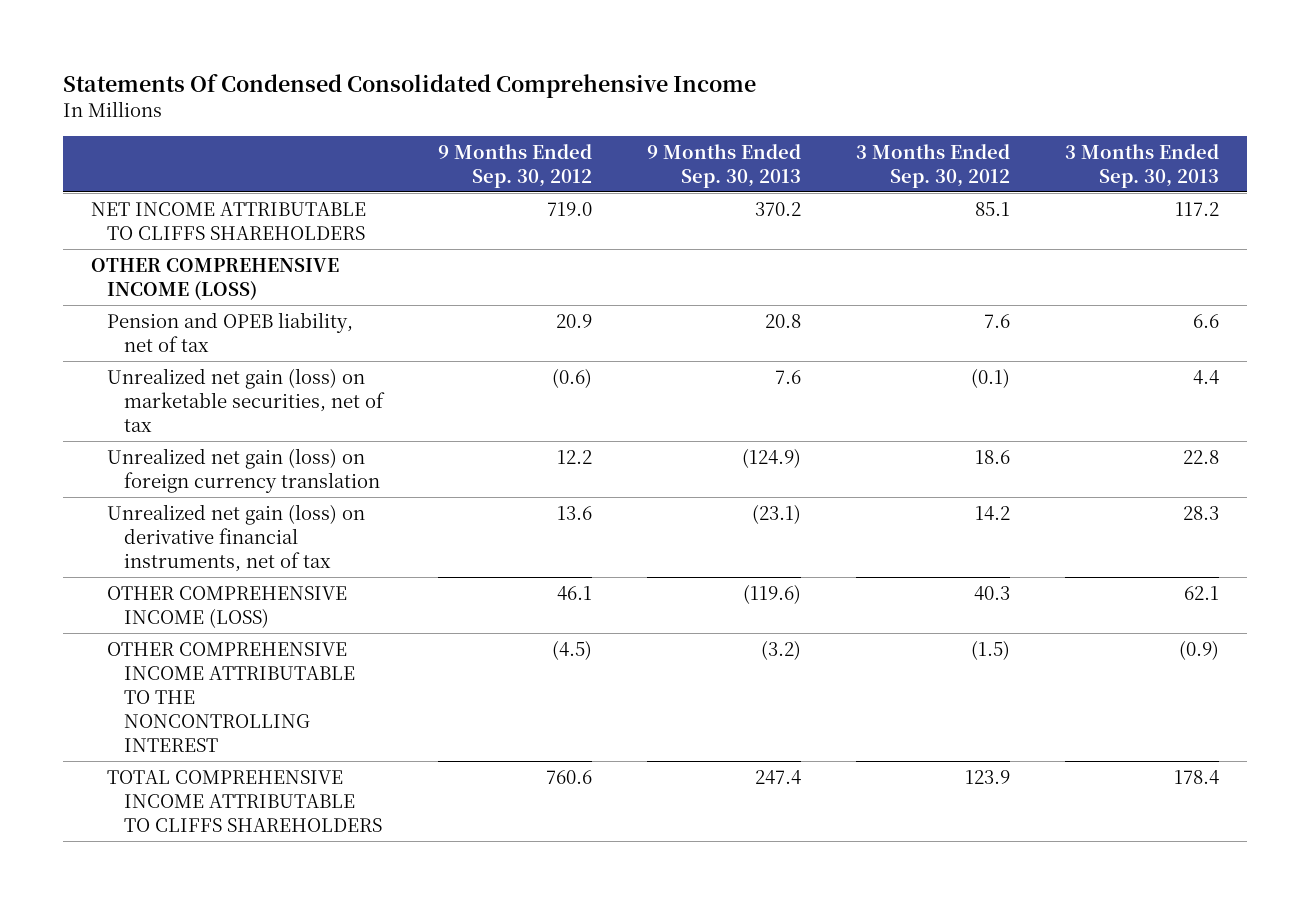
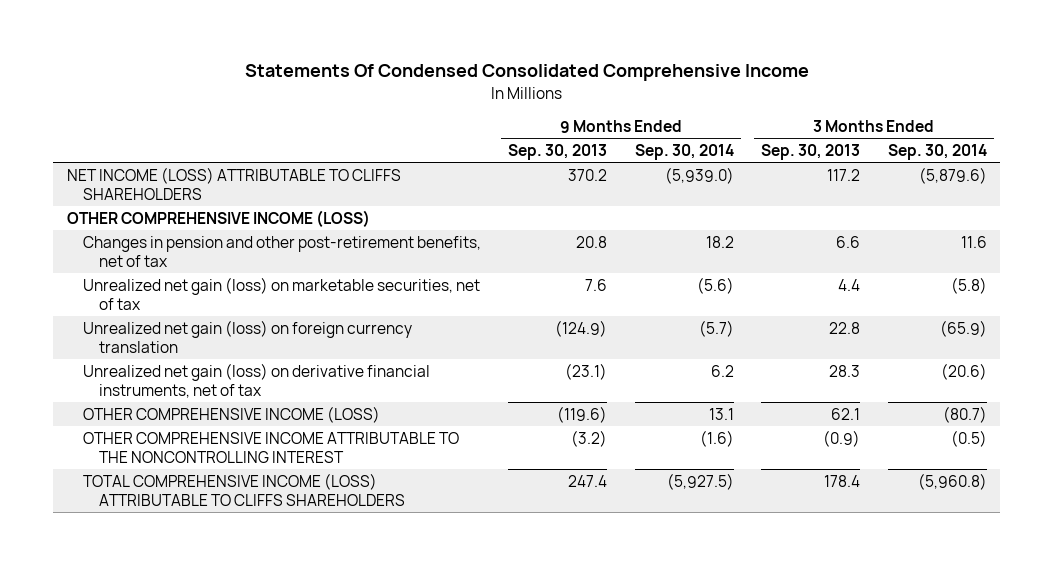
- | 9 Months Ended Sep. 30, 2012 | 9 Months Ended Sep. 30, 2013 | 3 Months Ended Sep. 30, 2012 | 3 Months Ended Sep. 30, 2013
+ | 9 Months Ended Sep. 30, 2013 | 9 Months Ended Sep. 30, 2014 | 3 Months Ended Sep. 30, 2013 | 3 Months Ended Sep. 30, 2014
- NET INCOME ATTRIBUTABLE TO CLIFFS SHAREHOLDERS | 719.0 | 370.2 | 85.1 | 117.2
+ NET INCOME (LOSS) ATTRIBUTABLE TO CLIFFS SHAREHOLDERS | 370.2 | (5,939.0) | 117.2 | (5,879.6)
- Pension and OPEB liability, net of tax | 20.9 | 20.8 | 7.6 | 6.6
+ Changes in pension and other post-retirement benefits, net of tax | 20.8 | 18.2 | 6.6 | 11.6
- TOTAL COMPREHENSIVE INCOME ATTRIBUTABLE TO CLIFFS SHAREHOLDERS | 760.6 | 247.4 | 123.9 | 178.4
+ TOTAL COMPREHENSIVE INCOME (LOSS) ATTRIBUTABLE TO CLIFFS SHAREHOLDERS | 247.4 | (5,927.5) | 178.4 | (5,960.8)

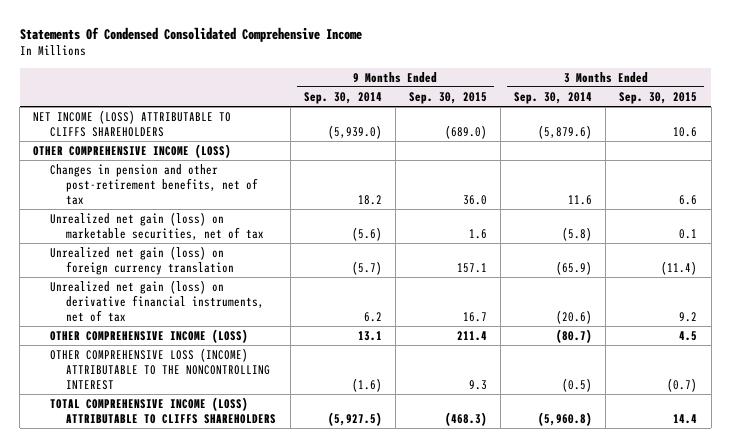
- | 9 Months Ended Sep. 30, 2013 | 9 Months Ended Sep. 30, 2014 | 3 Months Ended Sep. 30, 2013 | 3 Months Ended Sep. 30, 2014
+ | 9 Months Ended Sep. 30, 2014 | 9 Months Ended Sep. 30, 2015 | 3 Months Ended Sep. 30, 2014 | 3 Months Ended Sep. 30, 2015
- OTHER COMPREHENSIVE INCOME ATTRIBUTABLE TO THE NONCONTROLLING INTEREST | (3.2) | (1.6) | (0.9) | (0.5)
+ OTHER COMPREHENSIVE LOSS (INCOME) ATTRIBUTABLE TO THE NONCONTROLLING INTEREST | (1.6) | 9.3 | (0.5) | (0.7)

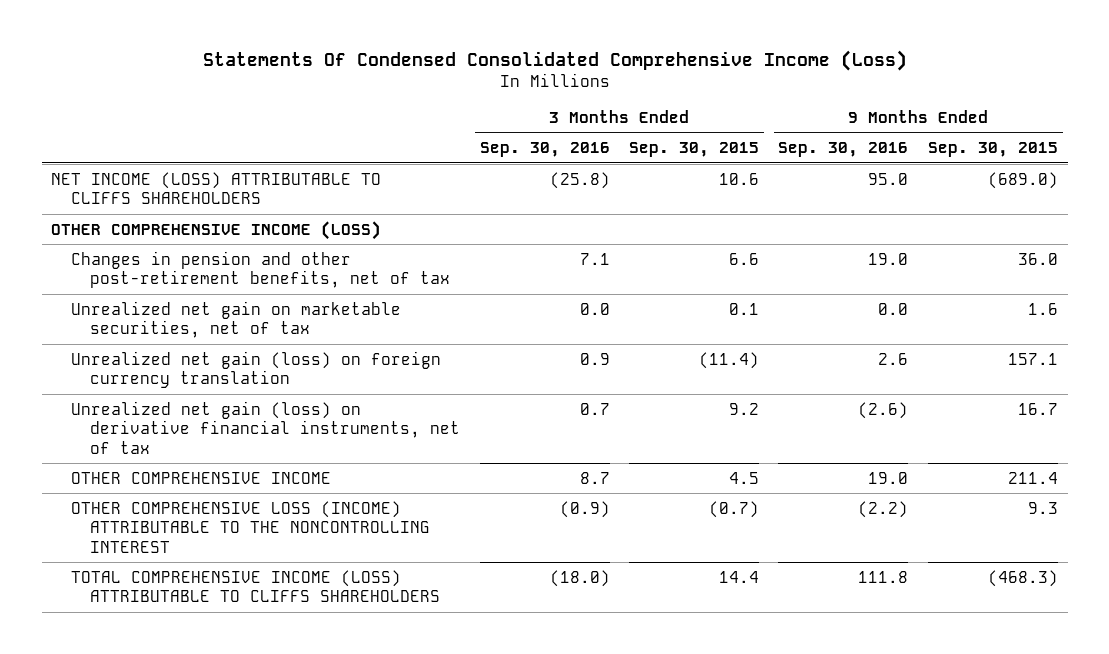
- Statements Of Condensed Consolidated Comprehensive Income
+ Statements Of Condensed Consolidated Comprehensive Income (Loss)
- | 9 Months Ended Sep. 30, 2014 | 9 Months Ended Sep. 30, 2015 | 3 Months Ended Sep. 30, 2014 | 3 Months Ended Sep. 30, 2015
+ | 3 Months Ended Sep. 30, 2016 | 3 Months Ended Sep. 30, 2015 | 9 Months Ended Sep. 30, 2016 | 9 Months Ended Sep. 30, 2015
- Unrealized net gain (loss) on marketable securities, net of tax | (5.6) | 1.6 | (5.8) | 0.1
+ Unrealized net gain on marketable securities, net of tax | 0.0 | 0.1 | 0.0 | 1.6
- OTHER COMPREHENSIVE INCOME (LOSS) | 13.1 | 211.4 | (80.7) | 4.5
+ OTHER COMPREHENSIVE INCOME | 8.7 | 4.5 | 19.0 | 211.4

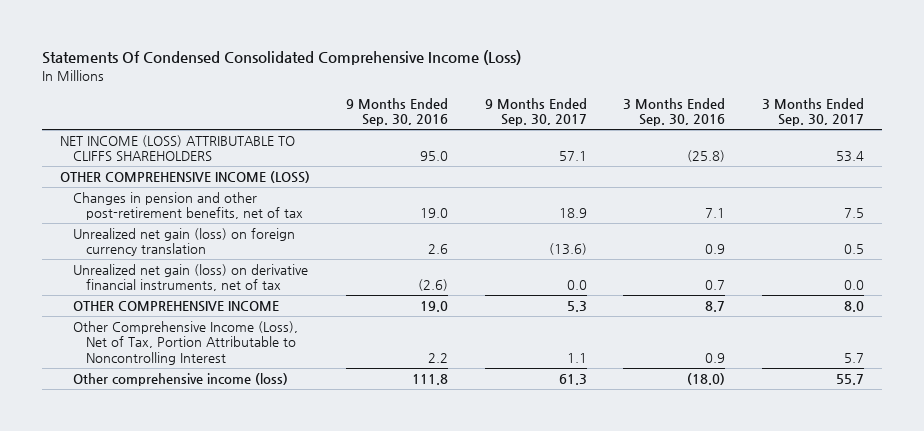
- | 3 Months Ended Sep. 30, 2016 | 3 Months Ended Sep. 30, 2015 | 9 Months Ended Sep. 30, 2016 | 9 Months Ended Sep. 30, 2015
+ | 9 Months Ended Sep. 30, 2016 | 9 Months Ended Sep. 30, 2017 | 3 Months Ended Sep. 30, 2016 | 3 Months Ended Sep. 30, 2017
- Unrealized net gain on marketable securities, net of tax | 0.0 | 0.1 | 0.0 | 1.6
- OTHER COMPREHENSIVE LOSS (INCOME) ATTRIBUTABLE TO THE NONCONTROLLING INTEREST | (0.9) | (0.7) | (2.2) | 9.3
- TOTAL COMPREHENSIVE INCOME (LOSS) ATTRIBUTABLE TO CLIFFS SHAREHOLDERS | (18.0) | 14.4 | 111.8 | (468.3)
+ Other Comprehensive Income (Loss), Net of Tax, Portion Attributable to Noncontrolling Interest | 2.2 | 1.1 | 0.9 | 5.7
+ Other comprehensive income (loss) | 111.8 | 61.3 | (18.0) | 55.7

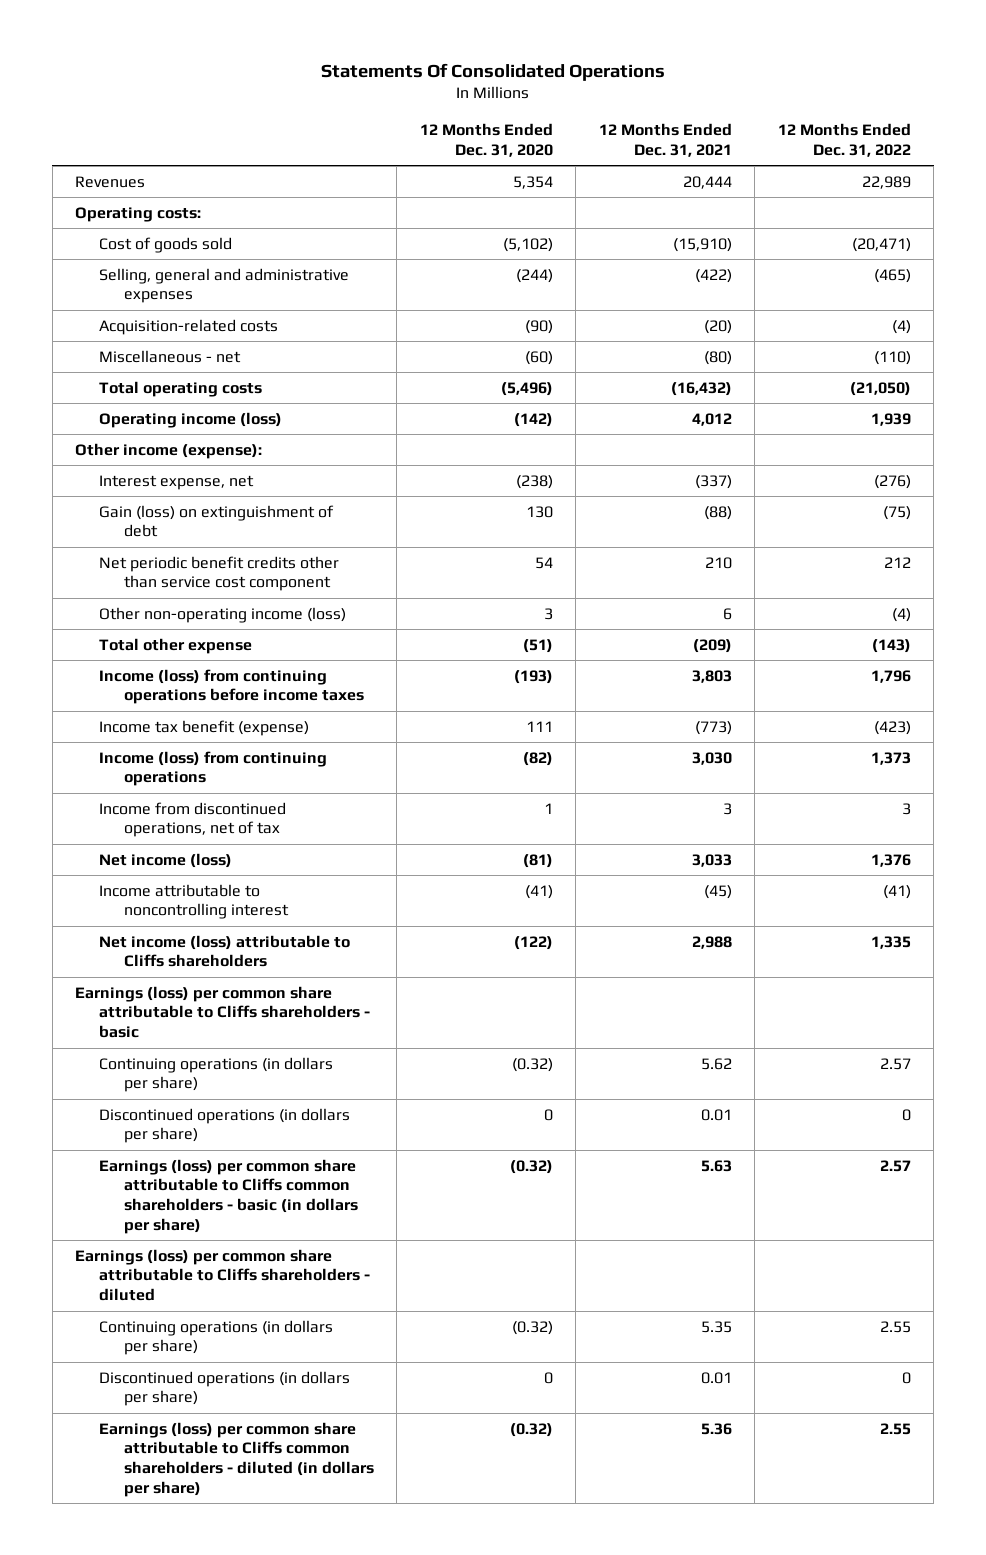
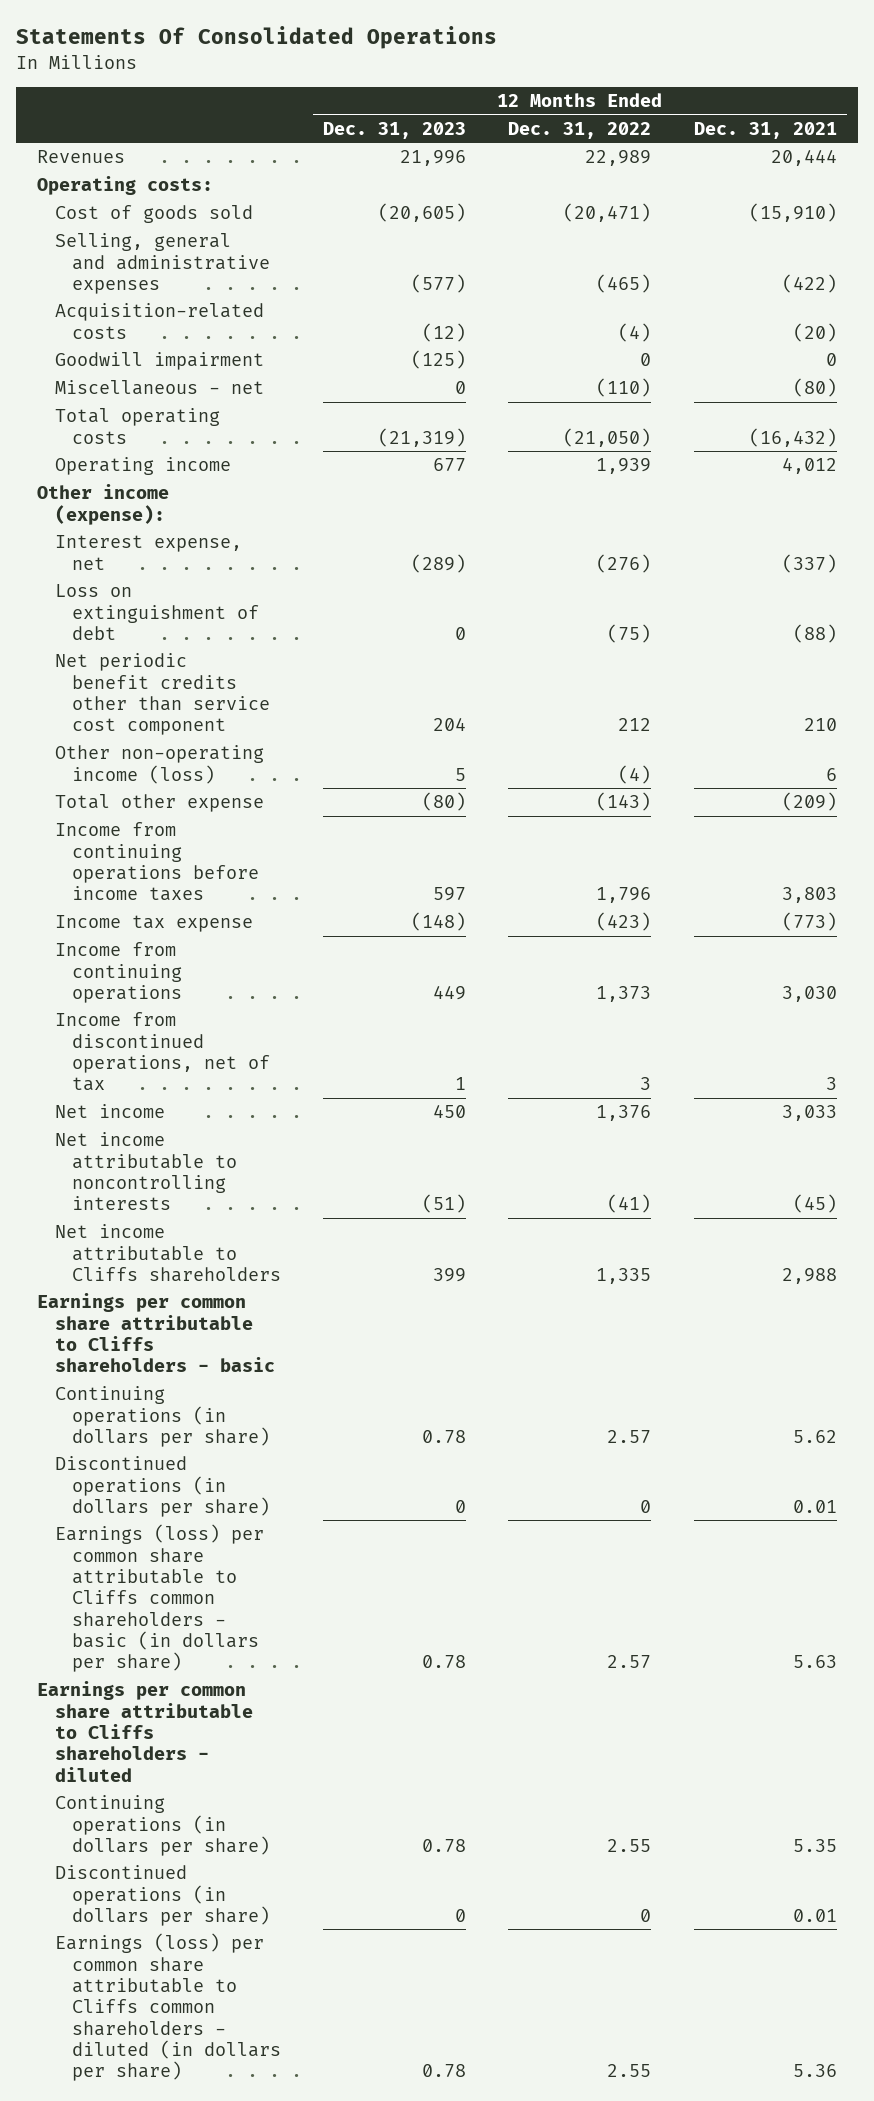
- | 12 Months Ended Dec. 31, 2020 | 12 Months Ended Dec. 31, 2021 | 12 Months Ended Dec. 31, 2022
+ | 12 Months Ended Dec. 31, 2023 | 12 Months Ended Dec. 31, 2022 | 12 Months Ended Dec. 31, 2021
+ Goodwill impairment | (125) | 0 | 0
- Operating income (loss) | (142) | 4,012 | 1,939
+ Operating income | 677 | 1,939 | 4,012
- Gain (loss) on extinguishment of debt | 130 | (88) | (75)
+ Loss on extinguishment of debt | 0 | (75) | (88)
- Income (loss) from continuing operations before income taxes | (193) | 3,803 | 1,796
- Income tax benefit (expense) | 111 | (773) | (423)
- Income (loss) from continuing operations | (82) | 3,030 | 1,373
+ Income from continuing operations before income taxes | 597 | 1,796 | 3,803
+ Income tax expense | (148) | (423) | (773)
+ Income from continuing operations | 449 | 1,373 | 3,030
- Net income (loss) | (81) | 3,033 | 1,376
- Income attributable to noncontrolling interest | (41) | (45) | (41)
- Net income (loss) attributable to Cliffs shareholders | (122) | 2,988 | 1,335
- Earnings (loss) per common share attributable to Cliffs shareholders - basic
+ Net income | 450 | 1,376 | 3,033
+ Net income attributable to noncontrolling interests | (51) | (41) | (45)
+ Net income attributable to Cliffs shareholders | 399 | 1,335 | 2,988
+ Earnings per common share attributable to Cliffs shareholders - basic
- Earnings (loss) per common share attributable to Cliffs shareholders - diluted
+ Earnings per common share attributable to Cliffs shareholders - diluted

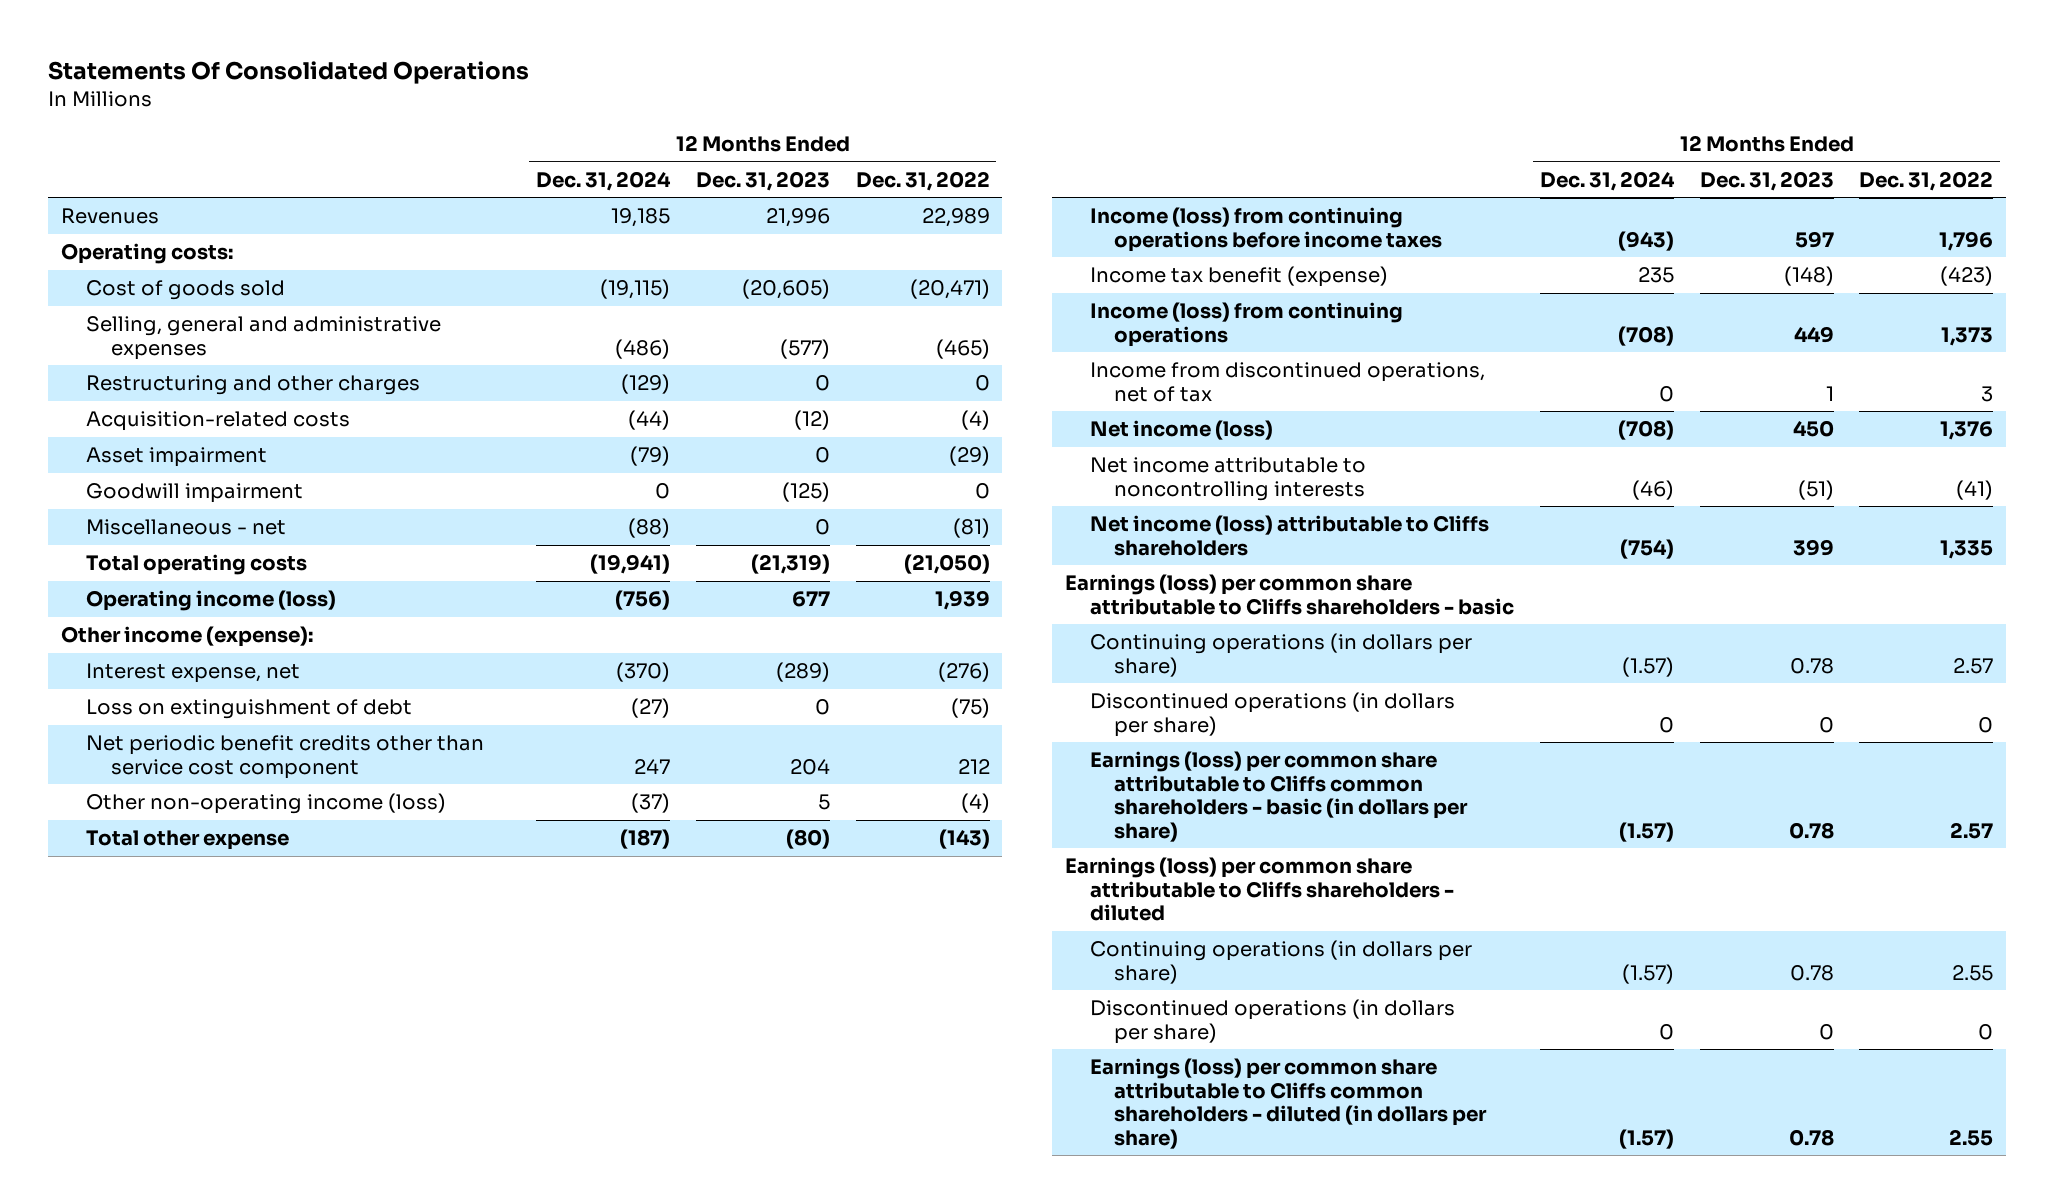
- | 12 Months Ended Dec. 31, 2023 | 12 Months Ended Dec. 31, 2022 | 12 Months Ended Dec. 31, 2021
+ | 12 Months Ended Dec. 31, 2024 | 12 Months Ended Dec. 31, 2023 | 12 Months Ended Dec. 31, 2022
+ Restructuring and other charges | (129) | 0 | 0
+ Asset impairment | (79) | 0 | (29)
- Miscellaneous - net | 0 | (110) | (80)
+ Miscellaneous - net | (88) | 0 | (81)
- Operating income | 677 | 1,939 | 4,012
+ Operating income (loss) | (756) | 677 | 1,939
- Income from continuing operations before income taxes | 597 | 1,796 | 3,803
- Income tax expense | (148) | (423) | (773)
- Income from continuing operations | 449 | 1,373 | 3,030
+ Income (loss) from continuing operations before income taxes | (943) | 597 | 1,796
+ Income tax benefit (expense) | 235 | (148) | (423)
+ Income (loss) from continuing operations | (708) | 449 | 1,373
- Net income | 450 | 1,376 | 3,033
+ Net income (loss) | (708) | 450 | 1,376
- Net income attributable to Cliffs shareholders | 399 | 1,335 | 2,988
- Earnings per common share attributable to Cliffs shareholders - basic
+ Net income (loss) attributable to Cliffs shareholders | (754) | 399 | 1,335
+ Earnings (loss) per common share attributable to Cliffs shareholders - basic
- Earnings per common share attributable to Cliffs shareholders - diluted
+ Earnings (loss) per common share attributable to Cliffs shareholders - diluted

